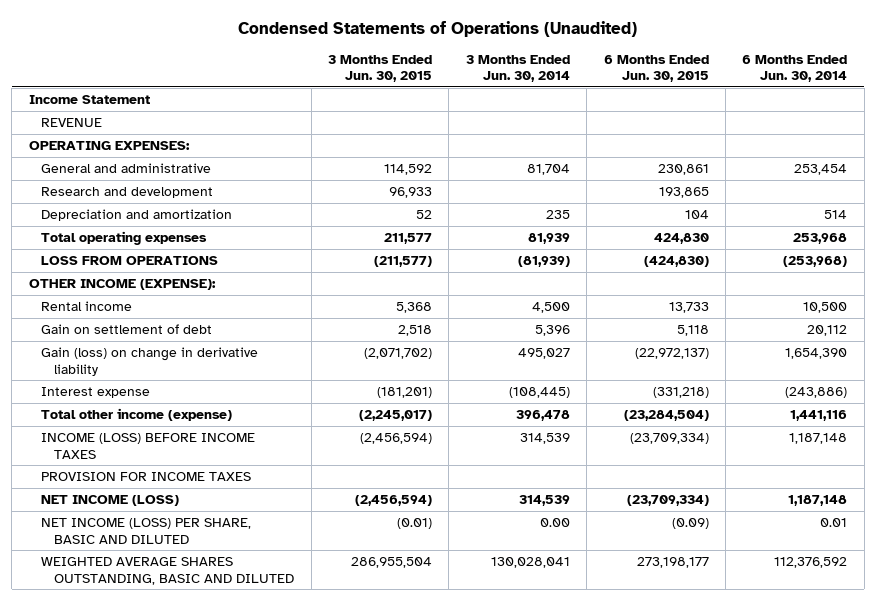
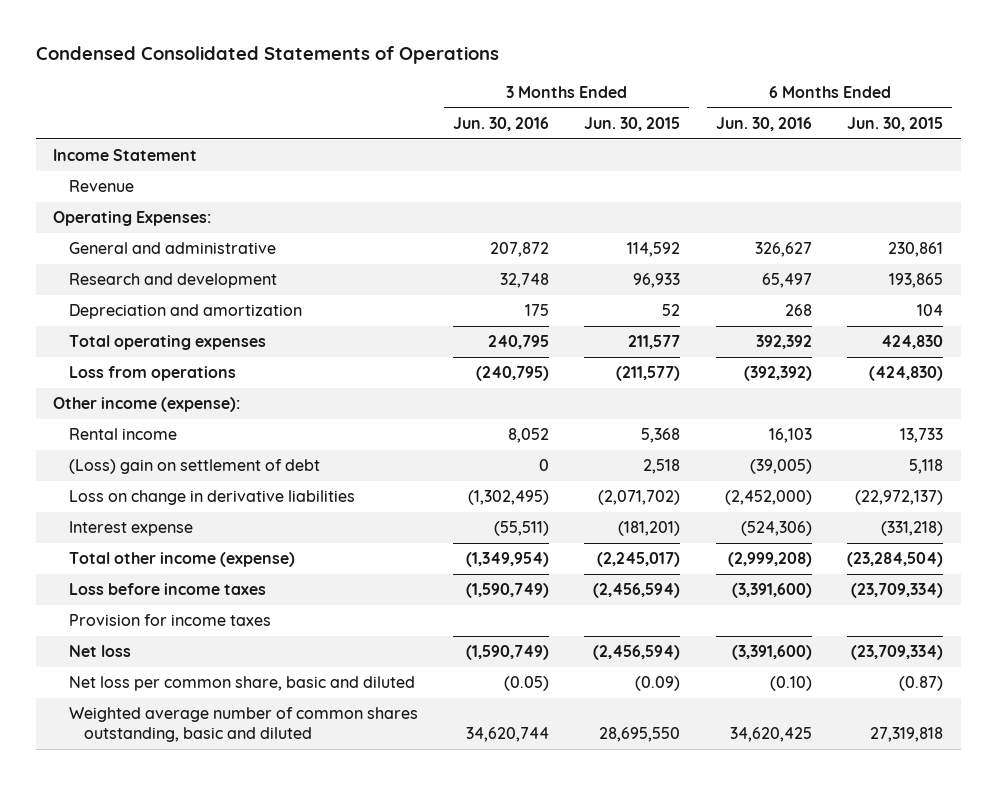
- Condensed Statements of Operations (Unaudited)
+ Condensed Consolidated Statements of Operations
- | 3 Months Ended Jun. 30, 2015 | 3 Months Ended Jun. 30, 2014 | 6 Months Ended Jun. 30, 2015 | 6 Months Ended Jun. 30, 2014
+ | 3 Months Ended Jun. 30, 2016 | 3 Months Ended Jun. 30, 2015 | 6 Months Ended Jun. 30, 2016 | 6 Months Ended Jun. 30, 2015
- REVENUE
- OPERATING EXPENSES:
+ Revenue
+ Operating Expenses:
- LOSS FROM OPERATIONS | (211,577) | (81,939) | (424,830) | (253,968)
- OTHER INCOME (EXPENSE):
+ Loss from operations | (240,795) | (211,577) | (392,392) | (424,830)
+ Other income (expense):
- Gain on settlement of debt | 2,518 | 5,396 | 5,118 | 20,112
- Gain (loss) on change in derivative liability | (2,071,702) | 495,027 | (22,972,137) | 1,654,390
+ (Loss) gain on settlement of debt | 0 | 2,518 | (39,005) | 5,118
+ Loss on change in derivative liabilities | (1,302,495) | (2,071,702) | (2,452,000) | (22,972,137)
- INCOME (LOSS) BEFORE INCOME TAXES | (2,456,594) | 314,539 | (23,709,334) | 1,187,148
- PROVISION FOR INCOME TAXES
- NET INCOME (LOSS) | (2,456,594) | 314,539 | (23,709,334) | 1,187,148
- NET INCOME (LOSS) PER SHARE, BASIC AND DILUTED | (0.01) | 0.00 | (0.09) | 0.01
- WEIGHTED AVERAGE SHARES OUTSTANDING, BASIC AND DILUTED | 286,955,504 | 130,028,041 | 273,198,177 | 112,376,592
+ Loss before income taxes | (1,590,749) | (2,456,594) | (3,391,600) | (23,709,334)
+ Provision for income taxes
+ Net loss | (1,590,749) | (2,456,594) | (3,391,600) | (23,709,334)
+ Net loss per common share, basic and diluted | (0.05) | (0.09) | (0.10) | (0.87)
+ Weighted average number of common shares outstanding, basic and diluted | 34,620,744 | 28,695,550 | 34,620,425 | 27,319,818

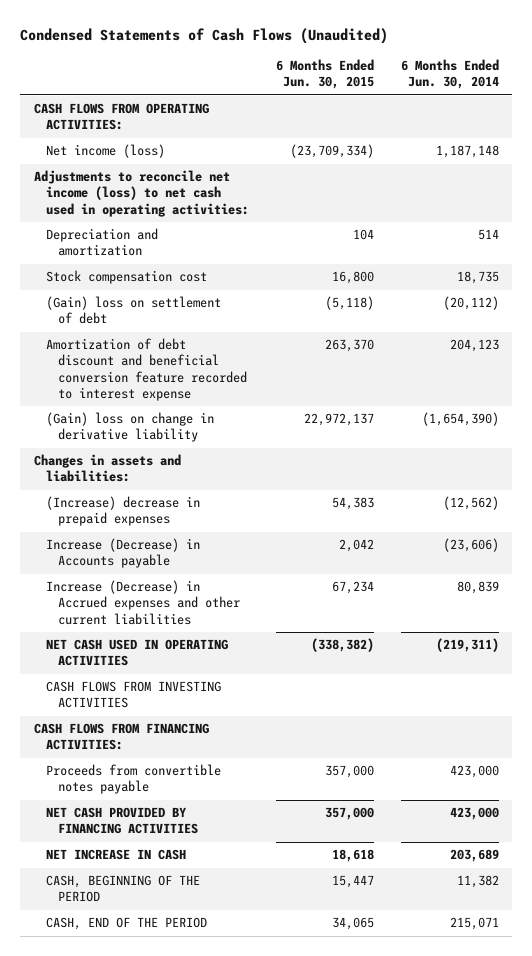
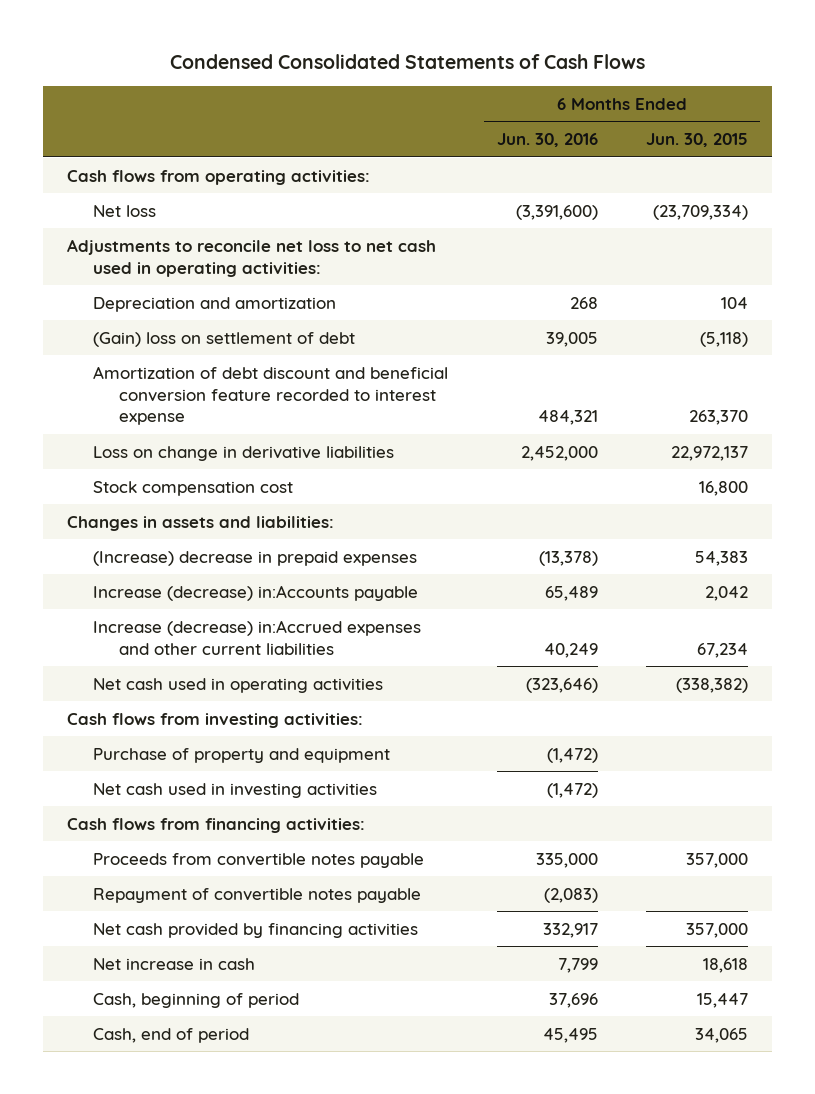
- Condensed Statements of Cash Flows (Unaudited)
+ Condensed Consolidated Statements of Cash Flows
- | 6 Months Ended Jun. 30, 2015 | 6 Months Ended Jun. 30, 2014
+ | 6 Months Ended Jun. 30, 2016 | 6 Months Ended Jun. 30, 2015
- CASH FLOWS FROM OPERATING ACTIVITIES:
- Net income (loss) | (23,709,334) | 1,187,148
- Adjustments to reconcile net income (loss) to net cash used in operating activities:
+ Cash flows from operating activities:
+ Net loss | (3,391,600) | (23,709,334)
+ Adjustments to reconcile net loss to net cash used in operating activities:
- (Gain) loss on change in derivative liability | 22,972,137 | (1,654,390)
+ Loss on change in derivative liabilities | 2,452,000 | 22,972,137
moved down: Stock compensation cost | | 16,800
- Increase (Decrease) in Accounts payable | 2,042 | (23,606)
- Increase (Decrease) in Accrued expenses and other current liabilities | 67,234 | 80,839
- NET CASH USED IN OPERATING ACTIVITIES | (338,382) | (219,311)
- CASH FLOWS FROM INVESTING ACTIVITIES
- CASH FLOWS FROM FINANCING ACTIVITIES:
+ Increase (decrease) in:Accounts payable | 65,489 | 2,042
+ Increase (decrease) in:Accrued expenses and other current liabilities | 40,249 | 67,234
+ Net cash used in operating activities | (323,646) | (338,382)
+ Cash flows from investing activities:
+ Purchase of property and equipment | (1,472) |
+ Net cash used in investing activities | (1,472) |
+ Cash flows from financing activities:
- NET CASH PROVIDED BY FINANCING ACTIVITIES | 357,000 | 423,000
- NET INCREASE IN CASH | 18,618 | 203,689
- CASH, BEGINNING OF THE PERIOD | 15,447 | 11,382
- CASH, END OF THE PERIOD | 34,065 | 215,071
+ Repayment of convertible notes payable | (2,083) |
+ Net cash provided by financing activities | 332,917 | 357,000
+ Net increase in cash | 7,799 | 18,618
+ Cash, beginning of period | 37,696 | 15,447
+ Cash, end of period | 45,495 | 34,065

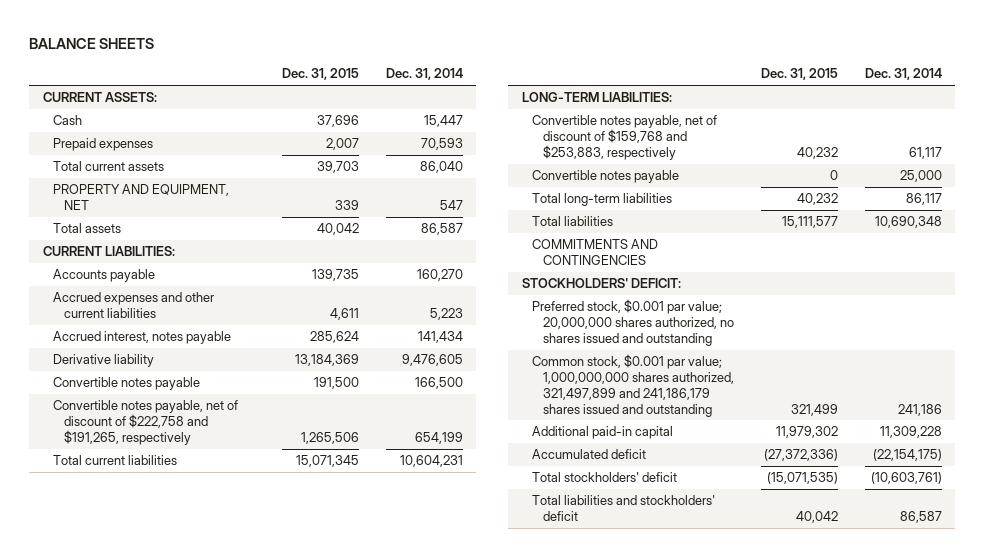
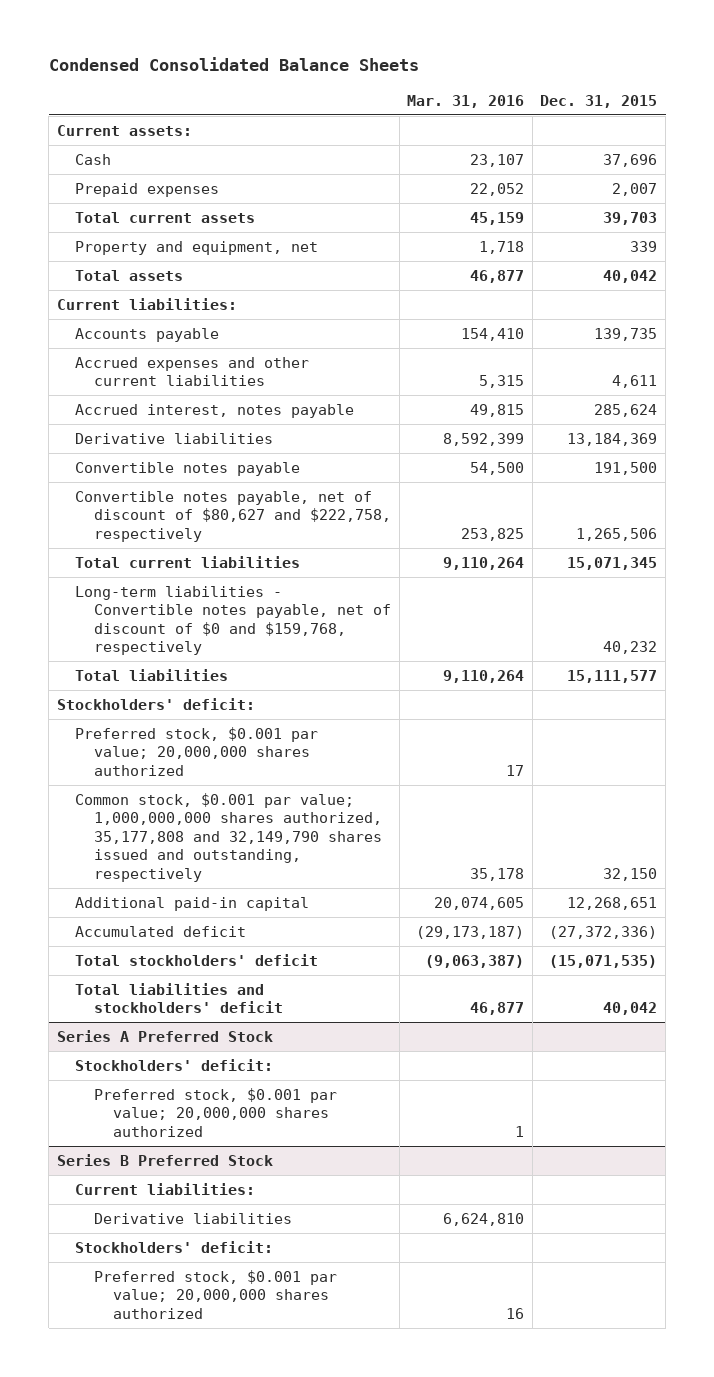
- BALANCE SHEETS
+ Condensed Consolidated Balance Sheets
- | Dec. 31, 2015 | Dec. 31, 2014
+ | Mar. 31, 2016 | Dec. 31, 2015
- CURRENT ASSETS:
+ Current assets:
- PROPERTY AND EQUIPMENT, NET | 339 | 547
+ Property and equipment, net | 1,718 | 339
- CURRENT LIABILITIES:
+ Current liabilities:
- Derivative liability | 13,184,369 | 9,476,605
+ Derivative liabilities | 8,592,399 | 13,184,369
- Convertible notes payable, net of discount of $222,758 and $191,265, respectively | 1,265,506 | 654,199
+ Convertible notes payable, net of discount of $80,627 and $222,758, respectively | 253,825 | 1,265,506
- LONG-TERM LIABILITIES:
- Convertible notes payable, net of discount of $159,768 and $253,883, respectively | 40,232 | 61,117
- Convertible notes payable | 0 | 25,000
- Total long-term liabilities | 40,232 | 86,117
+ Long-term liabilities - Convertible notes payable, net of discount of $0 and $159,768, respectively | | 40,232
- COMMITMENTS AND CONTINGENCIES
- STOCKHOLDERS' DEFICIT:
- Preferred stock, $0.001 par value; 20,000,000 shares authorized, no shares issued and outstanding
- Common stock, $0.001 par value; 1,000,000,000 shares authorized, 321,497,899 and 241,186,179 shares issued and outstanding | 321,499 | 241,186
- Additional paid-in capital | 11,979,302 | 11,309,228
+ Stockholders' deficit:
+ Preferred stock, $0.001 par value; 20,000,000 shares authorized | 17 |
+ Common stock, $0.001 par value; 1,000,000,000 shares authorized, 35,177,808 and 32,149,790 shares issued and outstanding, respectively | 35,178 | 32,150
+ Additional paid-in capital | 20,074,605 | 12,268,651
+ Series A Preferred Stock
+ Stockholders' deficit:
+ Preferred stock, $0.001 par value; 20,000,000 shares authorized | 1 |
+ Series B Preferred Stock
+ Current liabilities:
+ Derivative liabilities | 6,624,810 |
+ Stockholders' deficit:
+ Preferred stock, $0.001 par value; 20,000,000 shares authorized | 16 |

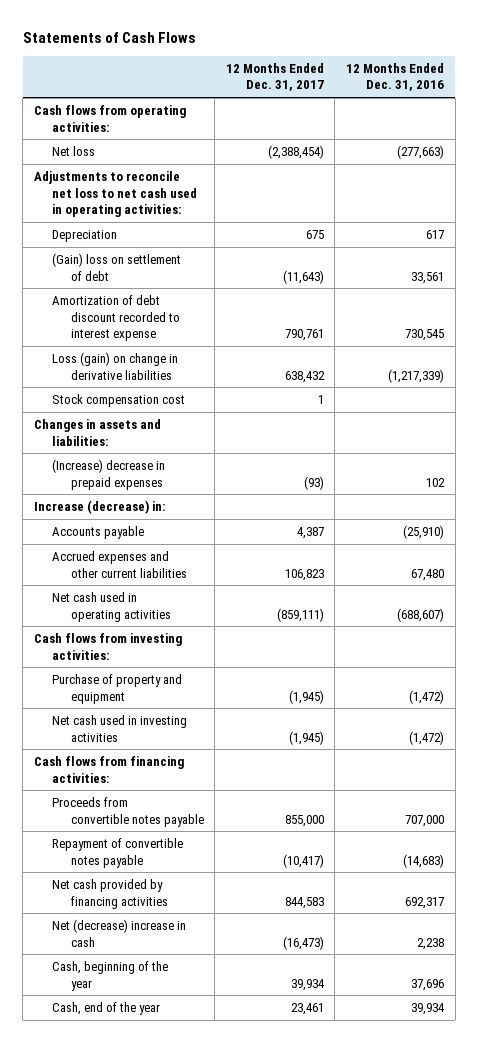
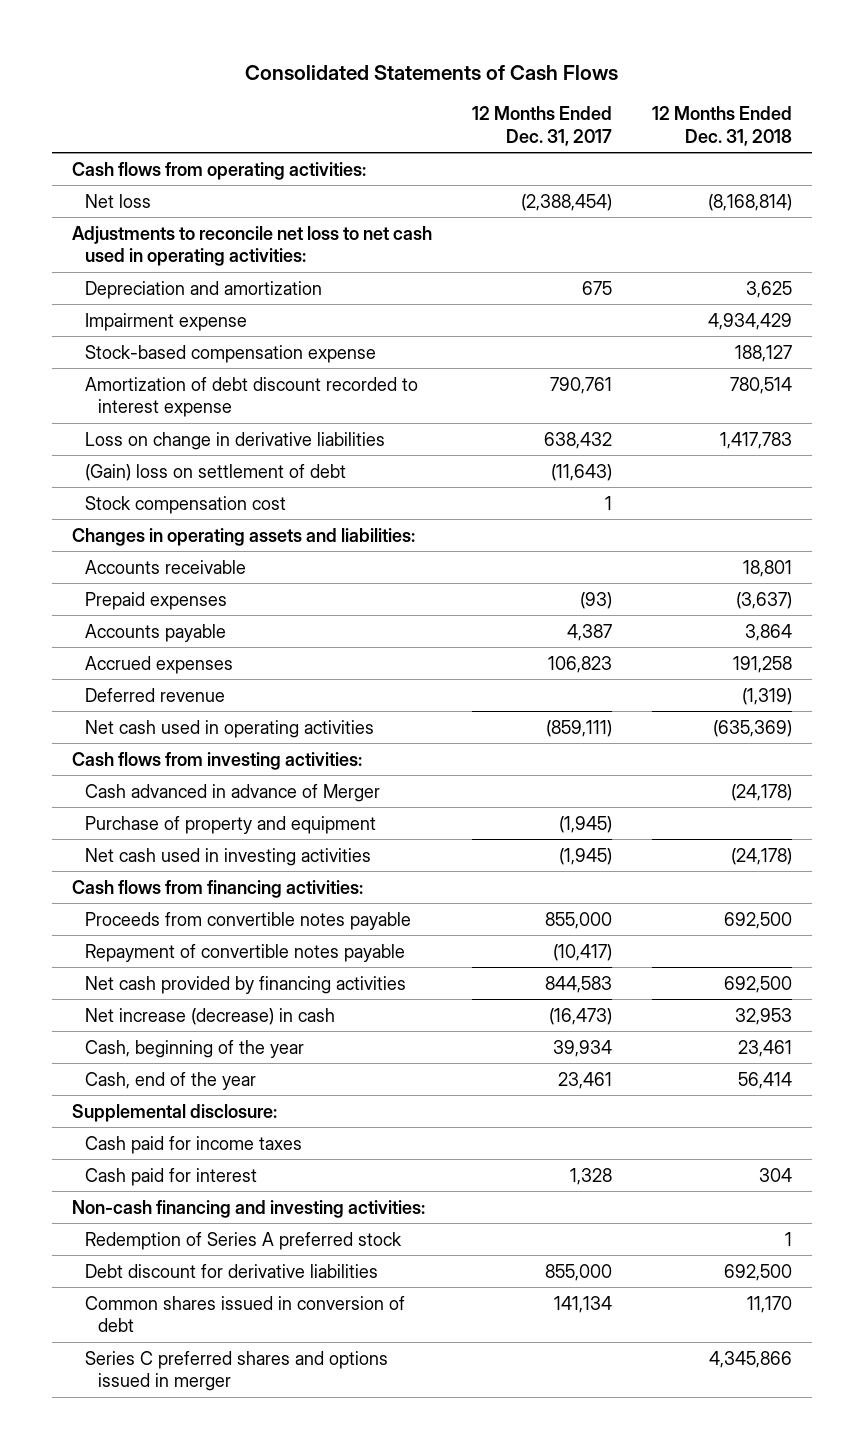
- Statements of Cash Flows
+ Consolidated Statements of Cash Flows
- | 12 Months Ended Dec. 31, 2017 | 12 Months Ended Dec. 31, 2016
+ | 12 Months Ended Dec. 31, 2017 | 12 Months Ended Dec. 31, 2018
- Depreciation | 675 | 617
+ Depreciation and amortization | 675 | 3,625
+ Impairment expense | | 4,934,429
+ Stock-based compensation expense | | 188,127
- Loss (gain) on change in derivative liabilities | 638,432 | (1,217,339)
+ Loss on change in derivative liabilities | 638,432 | 1,417,783
moved down: (Gain) loss on settlement of debt | (11,643) |
- Changes in assets and liabilities:
- (Increase) decrease in prepaid expenses | (93) | 102
- Increase (decrease) in:
+ Changes in operating assets and liabilities:
+ Accounts receivable | | 18,801
+ Prepaid expenses | (93) | (3,637)
- Accrued expenses and other current liabilities | 106,823 | 67,480
+ Accrued expenses | 106,823 | 191,258
+ Deferred revenue | | (1,319)
+ Cash advanced in advance of Merger | | (24,178)
- Net (decrease) increase in cash | (16,473) | 2,238
+ Net increase (decrease) in cash | (16,473) | 32,953
+ Supplemental disclosure:
+ Cash paid for income taxes
+ Cash paid for interest | 1,328 | 304
+ Non-cash financing and investing activities:
+ Redemption of Series A preferred stock | | 1
+ Debt discount for derivative liabilities | 855,000 | 692,500
+ Common shares issued in conversion of debt | 141,134 | 11,170
+ Series C preferred shares and options issued in merger | | 4,345,866

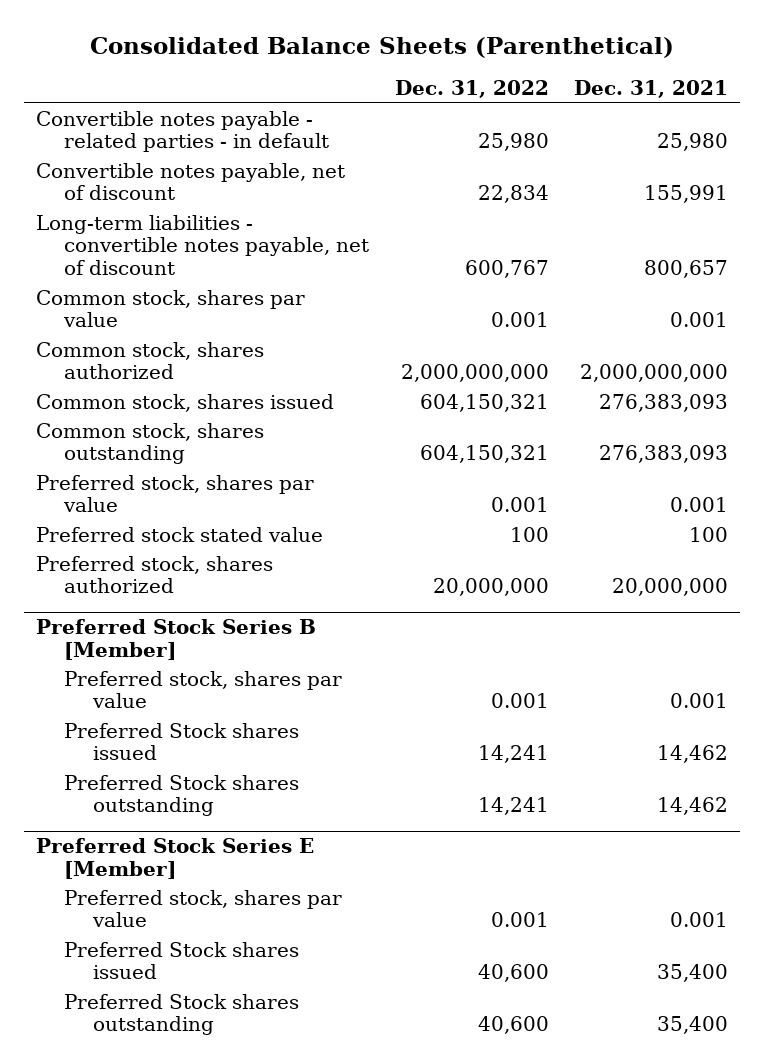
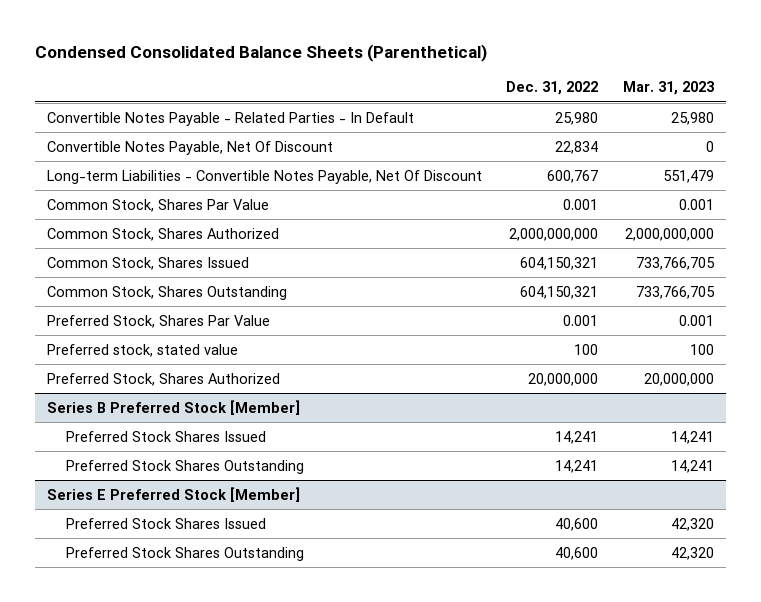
- Consolidated Balance Sheets (Parenthetical)
+ Condensed Consolidated Balance Sheets (Parenthetical)
- | Dec. 31, 2022 | Dec. 31, 2021
+ | Dec. 31, 2022 | Mar. 31, 2023
- Convertible notes payable - related parties - in default | 25,980 | 25,980
- Convertible notes payable, net of discount | 22,834 | 155,991
- Long-term liabilities - convertible notes payable, net of discount | 600,767 | 800,657
- Common stock, shares par value | 0.001 | 0.001
- Common stock, shares authorized | 2,000,000,000 | 2,000,000,000
- Common stock, shares issued | 604,150,321 | 276,383,093
- Common stock, shares outstanding | 604,150,321 | 276,383,093
- Preferred stock, shares par value | 0.001 | 0.001
- Preferred stock stated value | 100 | 100
- Preferred stock, shares authorized | 20,000,000 | 20,000,000
- Preferred Stock Series B [Member]
- Preferred stock, shares par value | 0.001 | 0.001
- Preferred Stock shares issued | 14,241 | 14,462
- Preferred Stock shares outstanding | 14,241 | 14,462
- Preferred Stock Series E [Member]
- Preferred stock, shares par value | 0.001 | 0.001
- Preferred Stock shares issued | 40,600 | 35,400
- Preferred Stock shares outstanding | 40,600 | 35,400
+ Convertible Notes Payable - Related Parties - In Default | 25,980 | 25,980
+ Convertible Notes Payable, Net Of Discount | 22,834 | 0
+ Long-term Liabilities - Convertible Notes Payable, Net Of Discount | 600,767 | 551,479
+ Common Stock, Shares Par Value | 0.001 | 0.001
+ Common Stock, Shares Authorized | 2,000,000,000 | 2,000,000,000
+ Common Stock, Shares Issued | 604,150,321 | 733,766,705
+ Common Stock, Shares Outstanding | 604,150,321 | 733,766,705
+ Preferred Stock, Shares Par Value | 0.001 | 0.001
+ Preferred stock, stated value | 100 | 100
+ Preferred Stock, Shares Authorized | 20,000,000 | 20,000,000
+ Series B Preferred Stock [Member]
+ Preferred Stock Shares Issued | 14,241 | 14,241
+ Preferred Stock Shares Outstanding | 14,241 | 14,241
+ Series E Preferred Stock [Member]
+ Preferred Stock Shares Issued | 40,600 | 42,320
+ Preferred Stock Shares Outstanding | 40,600 | 42,320

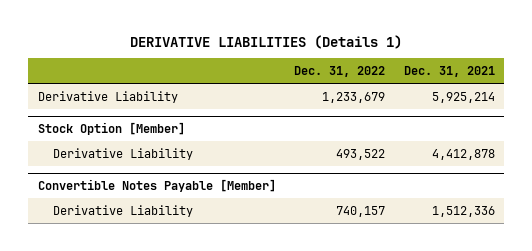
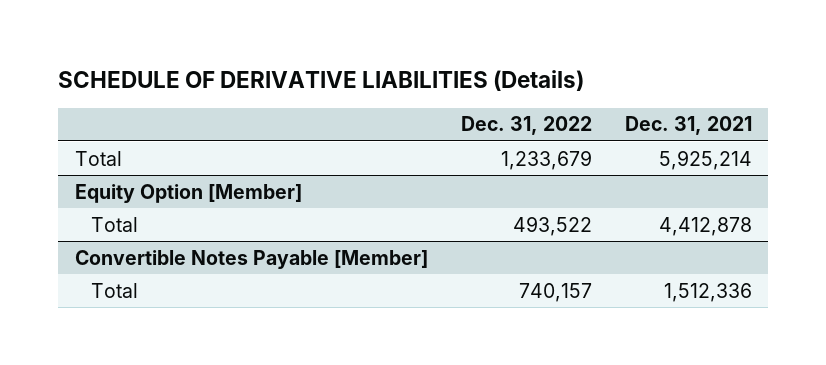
- DERIVATIVE LIABILITIES (Details 1)
+ SCHEDULE OF DERIVATIVE LIABILITIES (Details)
- Derivative Liability | 1,233,679 | 5,925,214
- Stock Option [Member]
- Derivative Liability | 493,522 | 4,412,878
+ Total | 1,233,679 | 5,925,214
+ Equity Option [Member]
+ Total | 493,522 | 4,412,878
@ Convertible Notes Payable [Member]
- Derivative Liability | 740,157 | 1,512,336
+ Total | 740,157 | 1,512,336

